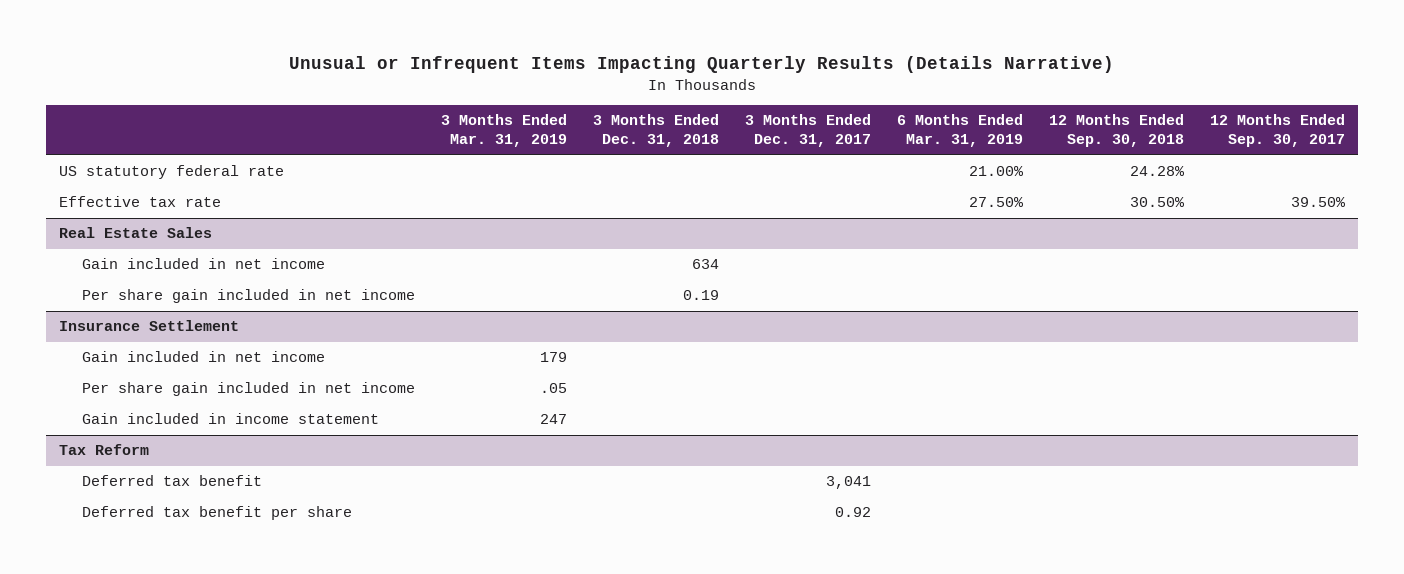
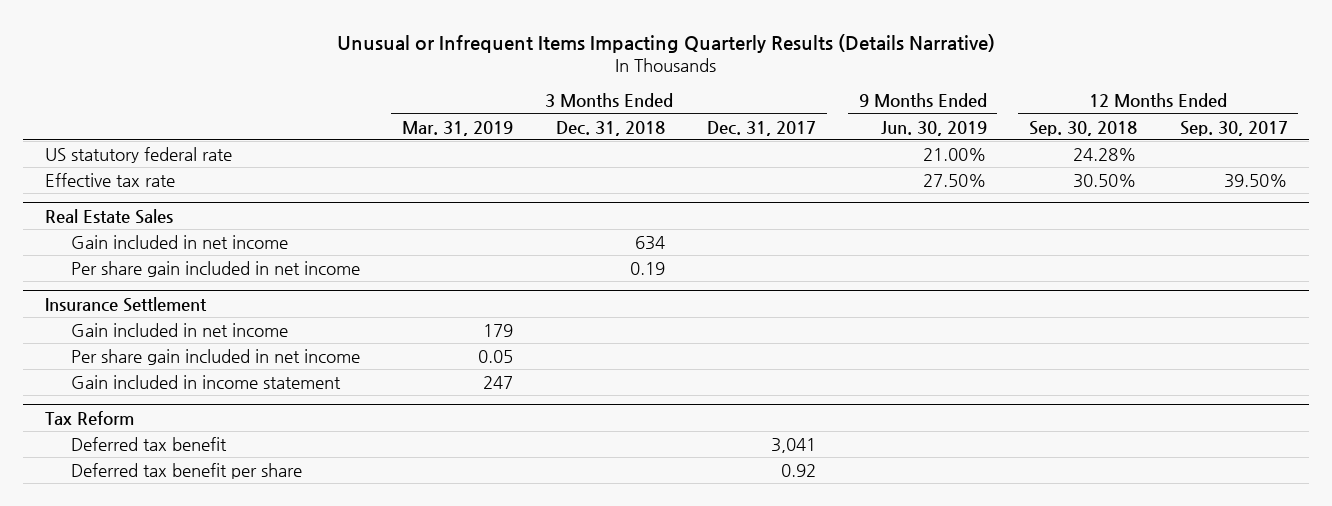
- | 3 Months Ended Mar. 31, 2019 | 3 Months Ended Dec. 31, 2018 | 3 Months Ended Dec. 31, 2017 | 6 Months Ended Mar. 31, 2019 | 12 Months Ended Sep. 30, 2018 | 12 Months Ended Sep. 30, 2017
+ | 3 Months Ended Mar. 31, 2019 | 3 Months Ended Dec. 31, 2018 | 3 Months Ended Dec. 31, 2017 | 9 Months Ended Jun. 30, 2019 | 12 Months Ended Sep. 30, 2018 | 12 Months Ended Sep. 30, 2017
@ Insurance Settlement
- Per share gain included in net income | .05 | | | | |
+ Per share gain included in net income | 0.05 | | | | |

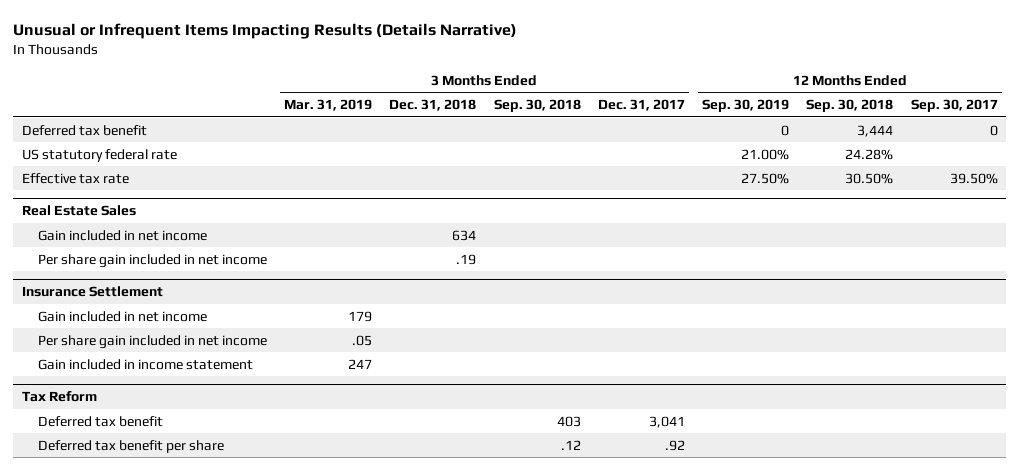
- Unusual or Infrequent Items Impacting Quarterly Results (Details Narrative)
+ Unusual or Infrequent Items Impacting Results (Details Narrative)
- | 3 Months Ended Mar. 31, 2019 | 3 Months Ended Dec. 31, 2018 | 3 Months Ended Dec. 31, 2017 | 9 Months Ended Jun. 30, 2019 | 12 Months Ended Sep. 30, 2018 | 12 Months Ended Sep. 30, 2017
+ | 3 Months Ended Mar. 31, 2019 | 3 Months Ended Dec. 31, 2018 | 3 Months Ended Sep. 30, 2018 | 3 Months Ended Dec. 31, 2017 | 12 Months Ended Sep. 30, 2019 | 12 Months Ended Sep. 30, 2018 | 12 Months Ended Sep. 30, 2017
+ Deferred tax benefit | | | | | 0 | 3,444 | 0
@ Real Estate Sales
- Per share gain included in net income | | 0.19 | | | |
+ Per share gain included in net income | | .19 | | | | |
@ Insurance Settlement
- Per share gain included in net income | 0.05 | | | | |
+ Per share gain included in net income | .05 | | | | | |
@ Tax Reform
- Deferred tax benefit per share | | | 0.92 | | |
+ Deferred tax benefit per share | | | .12 | .92 | | |

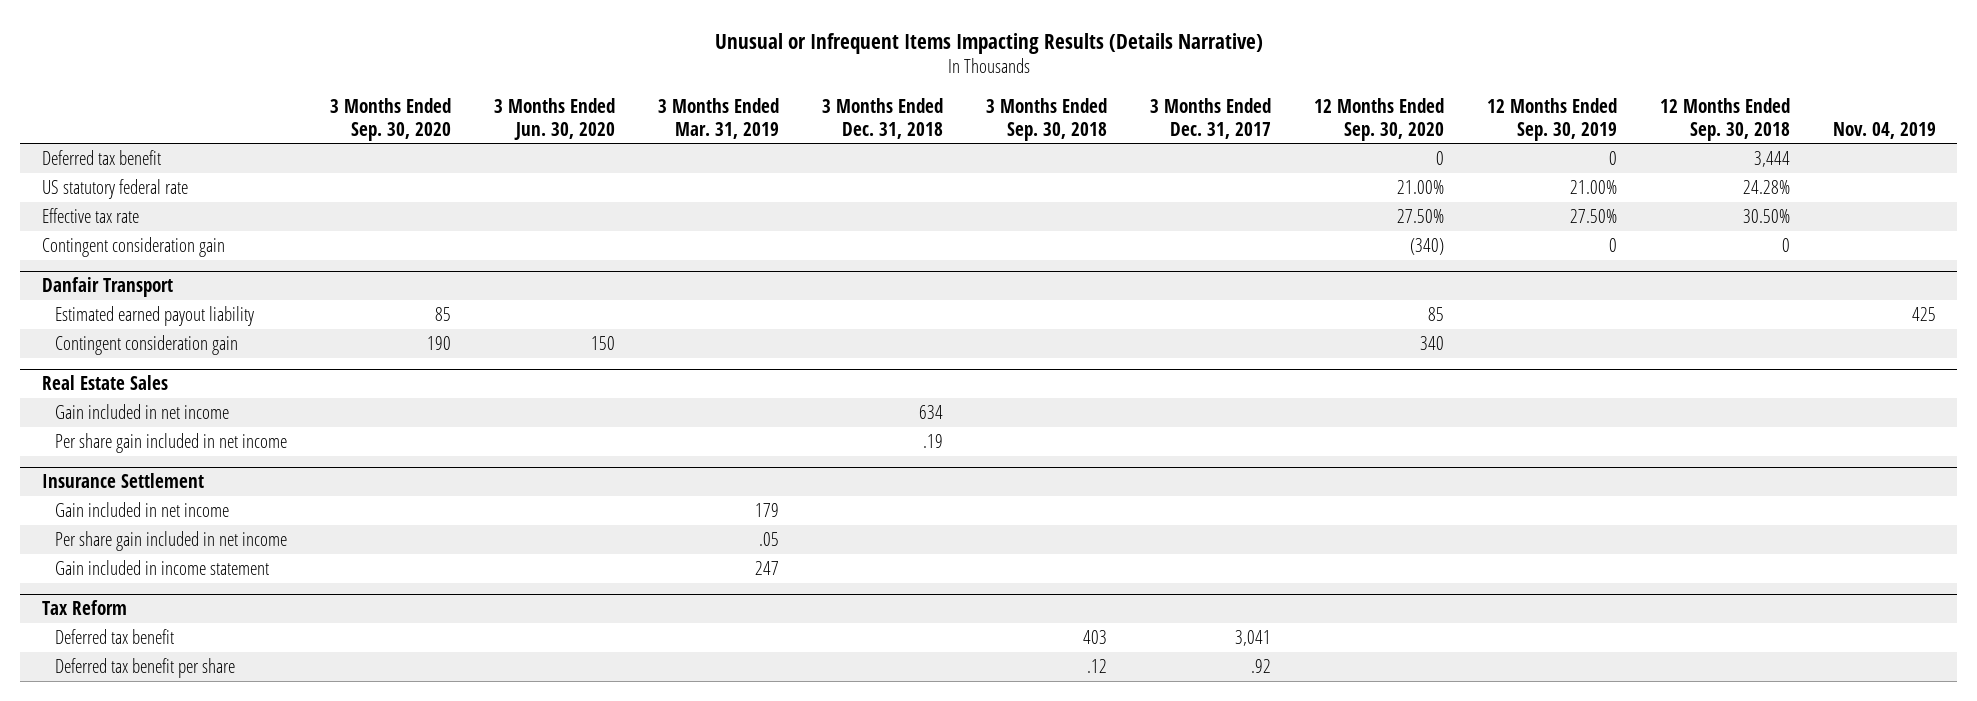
- | 3 Months Ended Mar. 31, 2019 | 3 Months Ended Dec. 31, 2018 | 3 Months Ended Sep. 30, 2018 | 3 Months Ended Dec. 31, 2017 | 12 Months Ended Sep. 30, 2019 | 12 Months Ended Sep. 30, 2018 | 12 Months Ended Sep. 30, 2017
+ | 3 Months Ended Sep. 30, 2020 | 3 Months Ended Jun. 30, 2020 | 3 Months Ended Mar. 31, 2019 | 3 Months Ended Dec. 31, 2018 | 3 Months Ended Sep. 30, 2018 | 3 Months Ended Dec. 31, 2017 | 12 Months Ended Sep. 30, 2020 | 12 Months Ended Sep. 30, 2019 | 12 Months Ended Sep. 30, 2018 | Nov. 04, 2019
+ Contingent consideration gain | | | | | | | (340) | 0 | 0 |
+ Danfair Transport
+ Estimated earned payout liability | 85 | | | | | | 85 | | | 425
+ Contingent consideration gain | 190 | 150 | | | | | 340 | | |

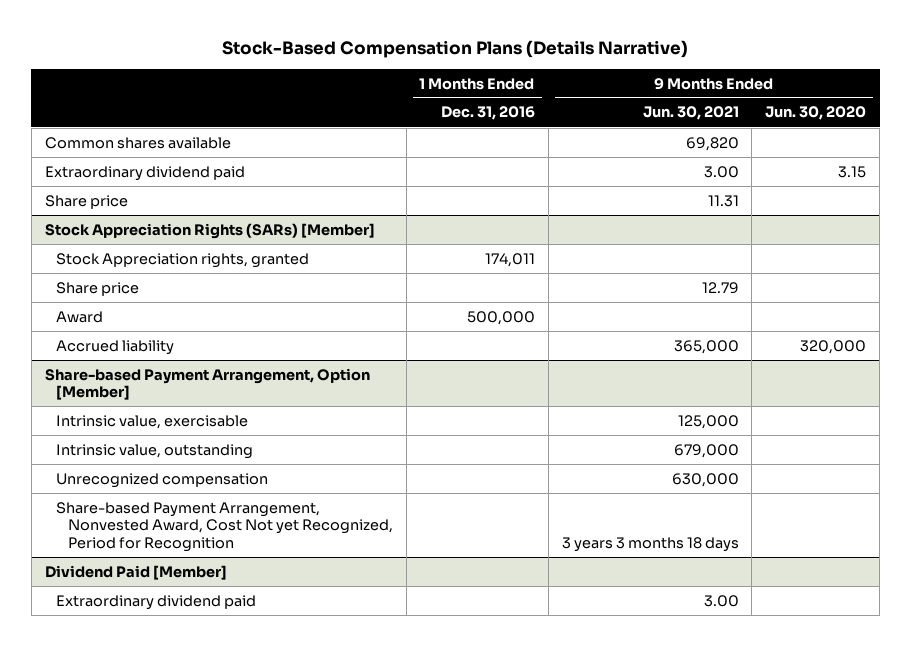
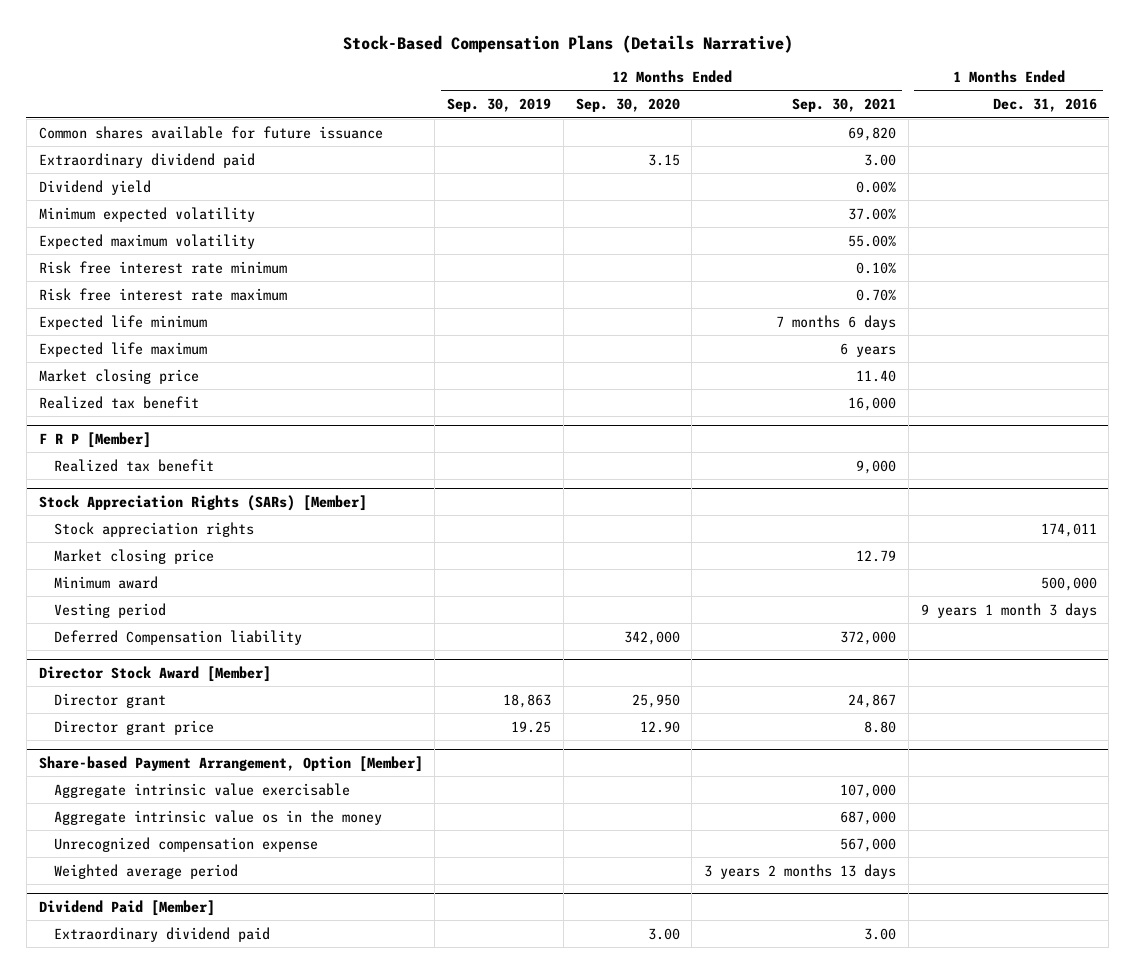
- | 1 Months Ended Dec. 31, 2016 | 9 Months Ended Jun. 30, 2021 | 9 Months Ended Jun. 30, 2020
+ | 12 Months Ended Sep. 30, 2019 | 12 Months Ended Sep. 30, 2020 | 12 Months Ended Sep. 30, 2021 | 1 Months Ended Dec. 31, 2016
- Common shares available | | 69,820 |
+ Common shares available for future issuance | | | 69,820 |
- Share price | | 11.31 |
+ Dividend yield | | | 0.00% |
+ Minimum expected volatility | | | 37.00% |
+ Expected maximum volatility | | | 55.00% |
+ Risk free interest rate minimum | | | 0.10% |
+ Risk free interest rate maximum | | | 0.70% |
+ Expected life minimum | | | 7 months 6 days |
+ Expected life maximum | | | 6 years |
+ Market closing price | | | 11.40 |
+ Realized tax benefit | | | 16,000 |
+ F R P [Member]
+ Realized tax benefit | | | 9,000 |
@ Stock Appreciation Rights (SARs) [Member]
- Stock Appreciation rights, granted | 174,011 | |
- Share price | | 12.79 |
- Award | 500,000 | |
- Accrued liability | | 365,000 | 320,000
+ Stock appreciation rights | | | | 174,011
+ Market closing price | | | 12.79 |
+ Minimum award | | | | 500,000
+ Vesting period | | | | 9 years 1 month 3 days
+ Deferred Compensation liability | | 342,000 | 372,000 |
+ Director Stock Award [Member]
+ Director grant | 18,863 | 25,950 | 24,867 |
+ Director grant price | 19.25 | 12.90 | 8.80 |
@ Share-based Payment Arrangement, Option [Member]
- Intrinsic value, exercisable | | 125,000 |
- Intrinsic value, outstanding | | 679,000 |
- Unrecognized compensation | | 630,000 |
- Share-based Payment Arrangement, Nonvested Award, Cost Not yet Recognized, Period for Recognition | | 3 years 3 months 18 days |
+ Aggregate intrinsic value exercisable | | | 107,000 |
+ Aggregate intrinsic value os in the money | | | 687,000 |
+ Unrecognized compensation expense | | | 567,000 |
+ Weighted average period | | | 3 years 2 months 13 days |

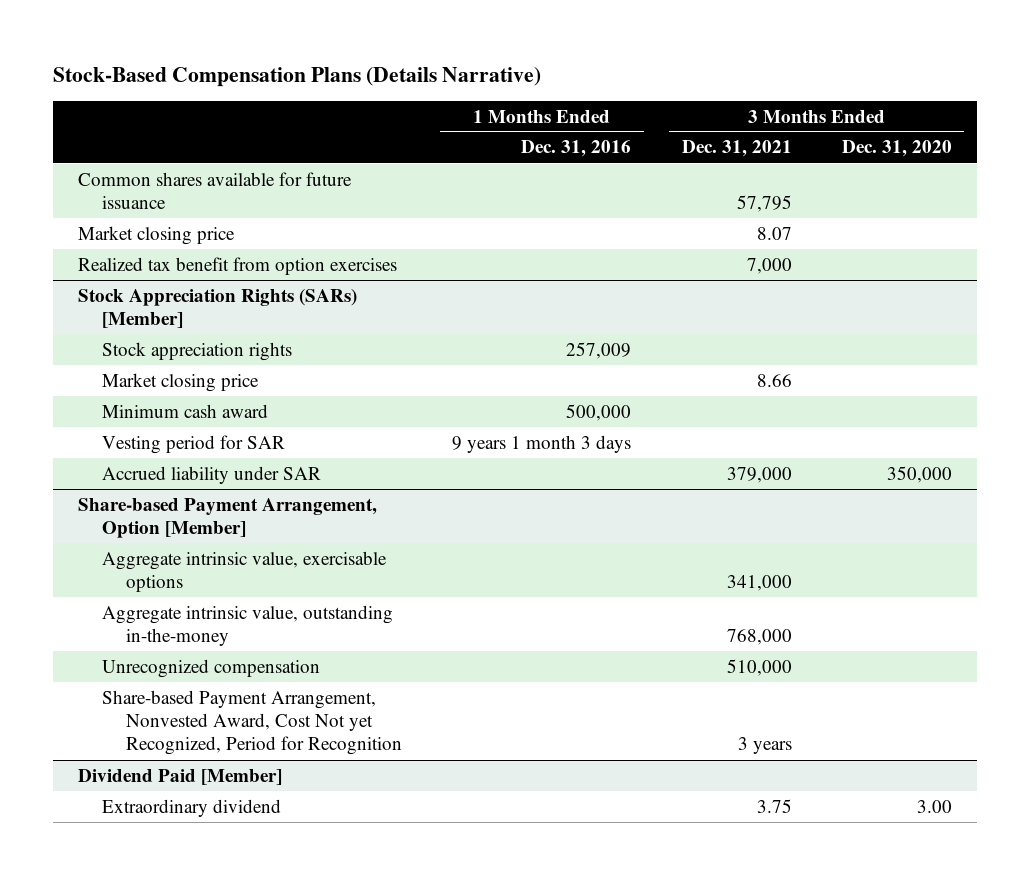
- | 12 Months Ended Sep. 30, 2019 | 12 Months Ended Sep. 30, 2020 | 12 Months Ended Sep. 30, 2021 | 1 Months Ended Dec. 31, 2016
+ | 1 Months Ended Dec. 31, 2016 | 3 Months Ended Dec. 31, 2021 | 3 Months Ended Dec. 31, 2020
- Extraordinary dividend paid | | 3.15 | 3.00 |
- Dividend yield | | | 0.00% |
- Minimum expected volatility | | | 37.00% |
- Expected maximum volatility | | | 55.00% |
- Risk free interest rate minimum | | | 0.10% |
- Risk free interest rate maximum | | | 0.70% |
- Expected life minimum | | | 7 months 6 days |
- Expected life maximum | | | 6 years |
- Realized tax benefit | | | 16,000 |
- F R P [Member]
- Realized tax benefit | | | 9,000 |
+ Realized tax benefit from option exercises | | 7,000 |
@ Stock Appreciation Rights (SARs) [Member]
- Stock appreciation rights | | | | 174,011
+ Stock appreciation rights | 257,009 | |
- Minimum award | | | | 500,000
- Vesting period | | | | 9 years 1 month 3 days
- Deferred Compensation liability | | 342,000 | 372,000 |
- Director Stock Award [Member]
- Director grant | 18,863 | 25,950 | 24,867 |
- Director grant price | 19.25 | 12.90 | 8.80 |
@ Stock Appreciation Rights (SARs) [Member]
+ Minimum cash award | 500,000 | |
+ Vesting period for SAR | 9 years 1 month 3 days | |
+ Accrued liability under SAR | | 379,000 | 350,000
@ Share-based Payment Arrangement, Option [Member]
- Aggregate intrinsic value exercisable | | | 107,000 |
- Aggregate intrinsic value os in the money | | | 687,000 |
- Unrecognized compensation expense | | | 567,000 |
- Weighted average period | | | 3 years 2 months 13 days |
+ Aggregate intrinsic value, exercisable options | | 341,000 |
+ Aggregate intrinsic value, outstanding in-the-money | | 768,000 |
+ Unrecognized compensation | | 510,000 |
+ Share-based Payment Arrangement, Nonvested Award, Cost Not yet Recognized, Period for Recognition | | 3 years |
@ Dividend Paid [Member]
- Extraordinary dividend paid | | 3.00 | 3.00 |
+ Extraordinary dividend | | 3.75 | 3.00

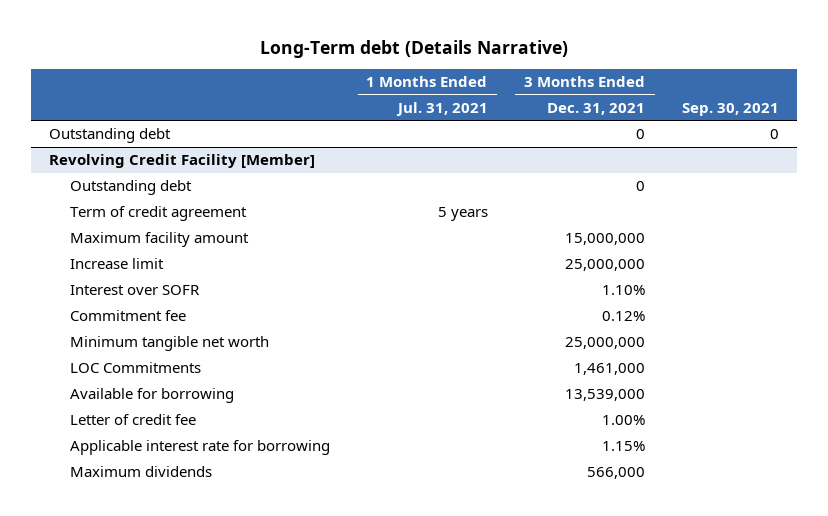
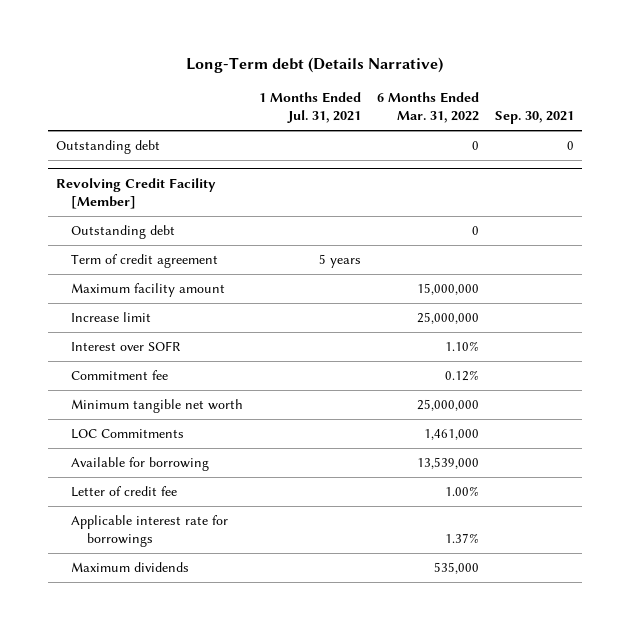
- | 1 Months Ended Jul. 31, 2021 | 3 Months Ended Dec. 31, 2021 | Sep. 30, 2021
+ | 1 Months Ended Jul. 31, 2021 | 6 Months Ended Mar. 31, 2022 | Sep. 30, 2021
@ Revolving Credit Facility [Member]
- Applicable interest rate for borrowing | | 1.15% |
+ Applicable interest rate for borrowings | | 1.37% |

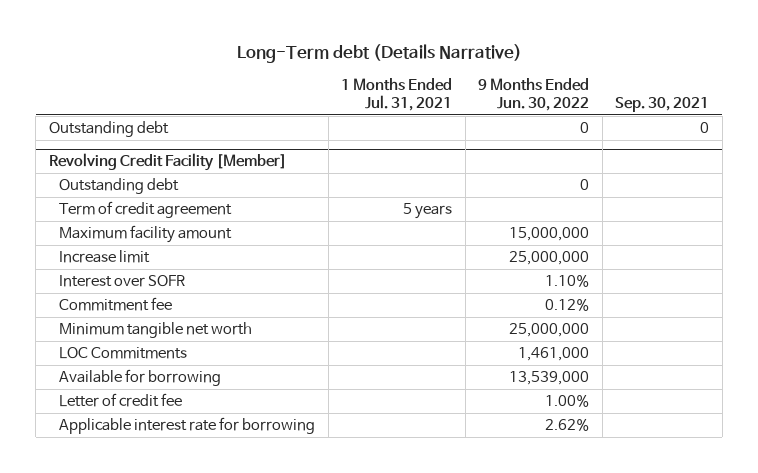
- | 1 Months Ended Jul. 31, 2021 | 6 Months Ended Mar. 31, 2022 | Sep. 30, 2021
+ | 1 Months Ended Jul. 31, 2021 | 9 Months Ended Jun. 30, 2022 | Sep. 30, 2021
@ Revolving Credit Facility [Member]
- Applicable interest rate for borrowings | | 1.37% |
- Maximum dividends | | 535,000 |
+ Applicable interest rate for borrowing | | 2.62% |

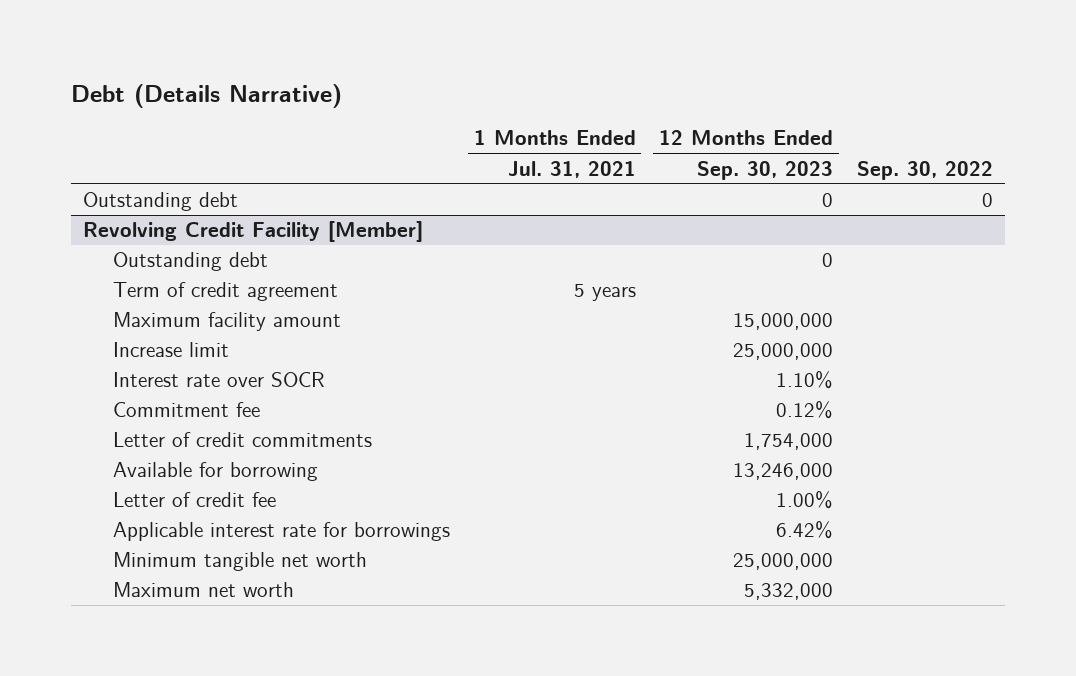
- Long-Term debt (Details Narrative)
+ Debt (Details Narrative)
- | 1 Months Ended Jul. 31, 2021 | 9 Months Ended Jun. 30, 2022 | Sep. 30, 2021
+ | 1 Months Ended Jul. 31, 2021 | 12 Months Ended Sep. 30, 2023 | Sep. 30, 2022
@ Revolving Credit Facility [Member]
- Interest over SOFR | | 1.10% |
+ Interest rate over SOCR | | 1.10% |
- LOC Commitments | | 1,461,000 |
+ Letter of credit commitments | | 1,754,000 |
- Applicable interest rate for borrowing | | 2.62% |
+ Applicable interest rate for borrowings | | 6.42% |
moved down: Minimum tangible net worth | | 25,000,000 |
+ Maximum net worth | | 5,332,000 |

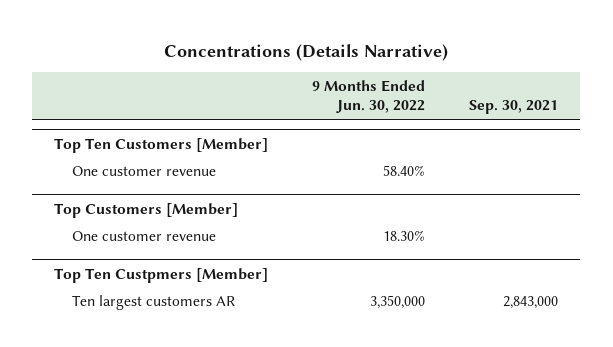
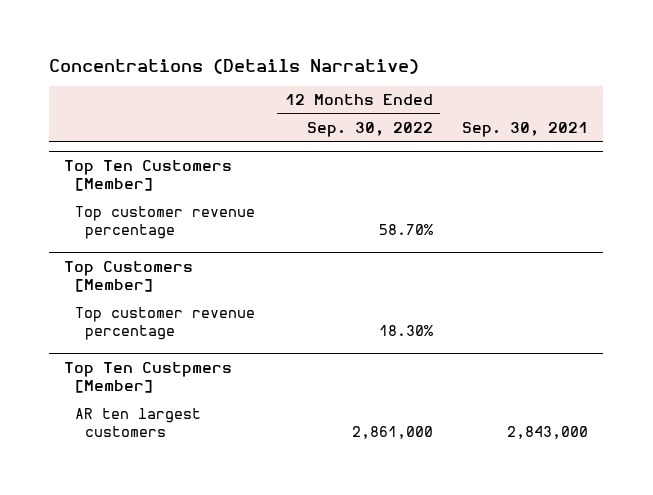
- | 9 Months Ended Jun. 30, 2022 | Sep. 30, 2021
+ | 12 Months Ended Sep. 30, 2022 | Sep. 30, 2021
@ Top Ten Customers [Member]
- One customer revenue | 58.40% |
+ Top customer revenue percentage | 58.70% |
@ Top Customers [Member]
- One customer revenue | 18.30% |
+ Top customer revenue percentage | 18.30% |
@ Top Ten Custpmers [Member]
- Ten largest customers AR | 3,350,000 | 2,843,000
+ AR ten largest customers | 2,861,000 | 2,843,000

